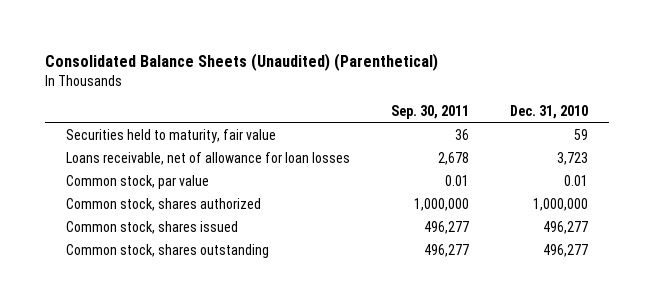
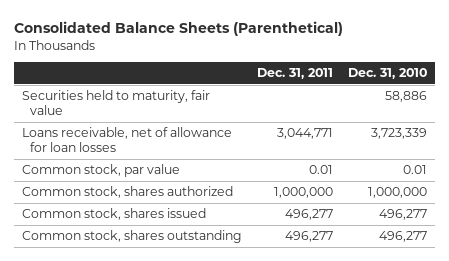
- Consolidated Balance Sheets (Unaudited) (Parenthetical)
+ Consolidated Balance Sheets (Parenthetical)
- | Sep. 30, 2011 | Dec. 31, 2010
+ | Dec. 31, 2011 | Dec. 31, 2010
- Securities held to maturity, fair value | 36 | 59
- Loans receivable, net of allowance for loan losses | 2,678 | 3,723
+ Securities held to maturity, fair value | | 58,886
+ Loans receivable, net of allowance for loan losses | 3,044,771 | 3,723,339

